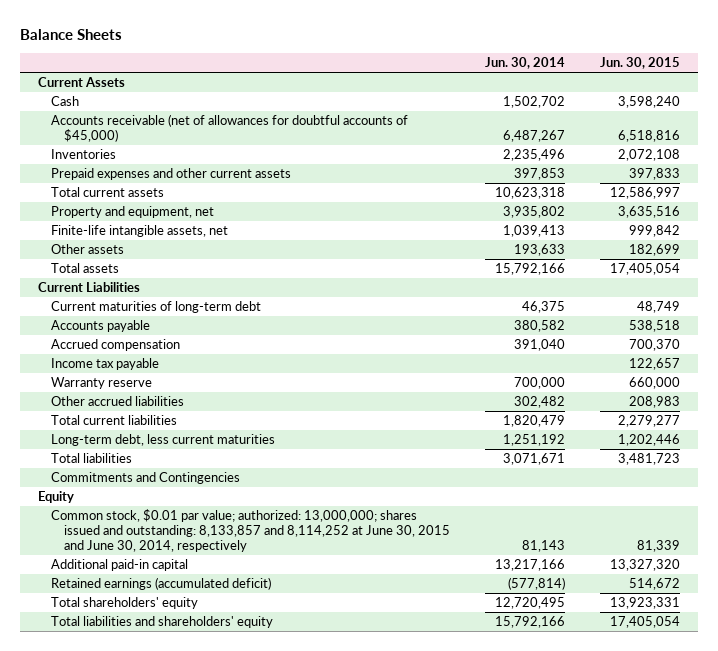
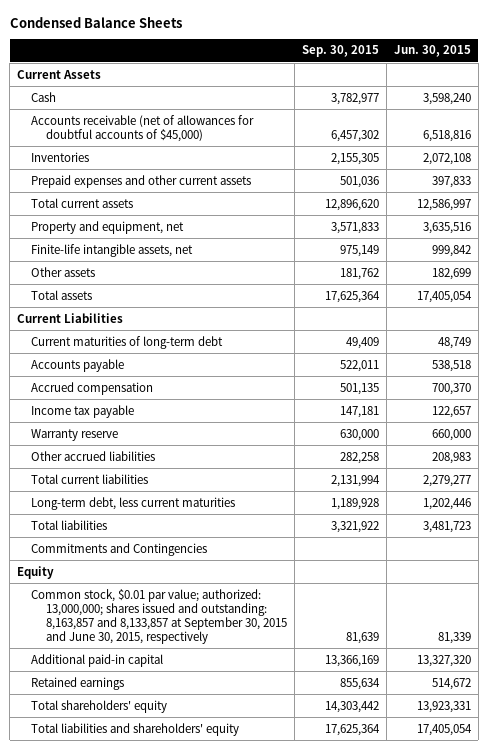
- Balance Sheets
+ Condensed Balance Sheets
- | Jun. 30, 2014 | Jun. 30, 2015
+ | Sep. 30, 2015 | Jun. 30, 2015
- Common stock, $0.01 par value; authorized: 13,000,000; shares issued and outstanding: 8,133,857 and 8,114,252 at June 30, 2015 and June 30, 2014, respectively | 81,143 | 81,339
+ Common stock, $0.01 par value; authorized: 13,000,000; shares issued and outstanding: 8,163,857 and 8,133,857 at September 30, 2015 and June 30, 2015, respectively | 81,639 | 81,339
- Retained earnings (accumulated deficit) | (577,814) | 514,672
+ Retained earnings | 855,634 | 514,672

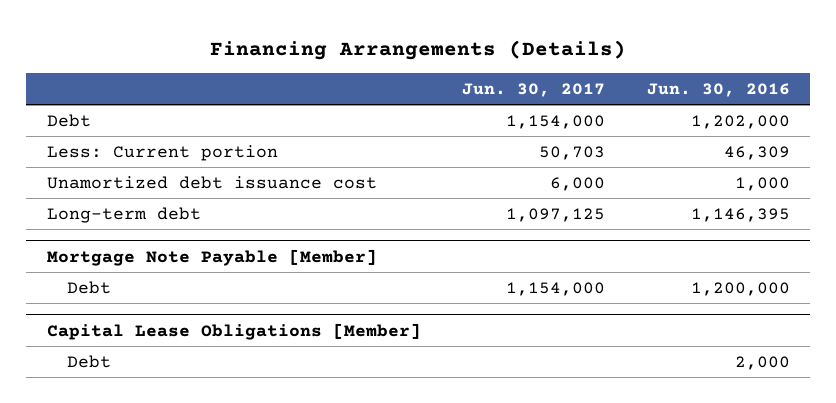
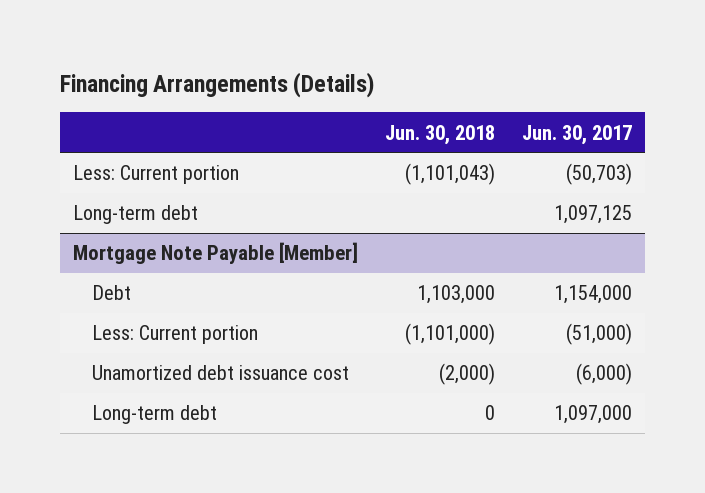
- | Jun. 30, 2017 | Jun. 30, 2016
+ | Jun. 30, 2018 | Jun. 30, 2017
- Debt | 1,154,000 | 1,202,000
- Less: Current portion | 50,703 | 46,309
- Unamortized debt issuance cost | 6,000 | 1,000
+ Less: Current portion | (1,101,043) | (50,703)
- Capital Lease Obligations [Member]
- Debt | | 2,000
@ Mortgage Note Payable [Member]
+ Less: Current portion | (1,101,000) | (51,000)
+ Unamortized debt issuance cost | (2,000) | (6,000)
+ Long-term debt | 0 | 1,097,000

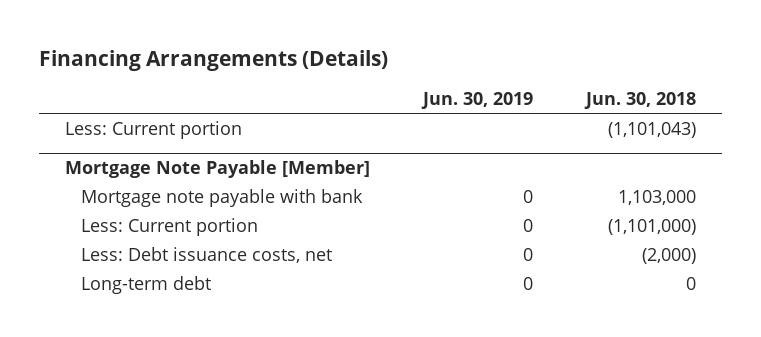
- | Jun. 30, 2018 | Jun. 30, 2017
+ | Jun. 30, 2019 | Jun. 30, 2018
- Long-term debt | | 1,097,125
@ Mortgage Note Payable [Member]
- Debt | 1,103,000 | 1,154,000
+ Mortgage note payable with bank | 0 | 1,103,000
- Unamortized debt issuance cost | (2,000) | (6,000)
+ Less: Debt issuance costs, net | 0 | (2,000)

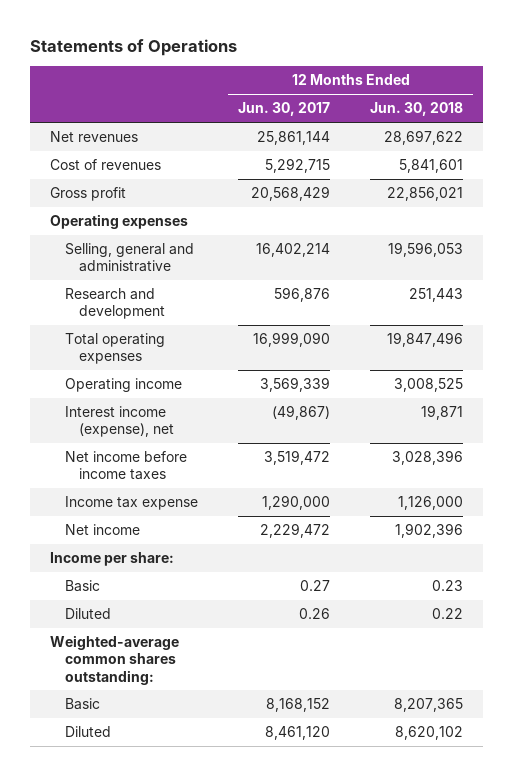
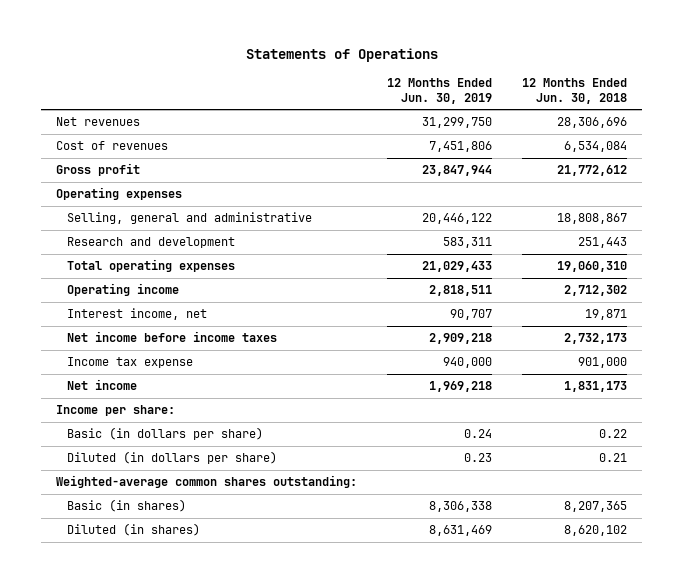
- | 12 Months Ended Jun. 30, 2017 | 12 Months Ended Jun. 30, 2018
+ | 12 Months Ended Jun. 30, 2019 | 12 Months Ended Jun. 30, 2018
- Net revenues | 25,861,144 | 28,697,622
- Cost of revenues | 5,292,715 | 5,841,601
- Gross profit | 20,568,429 | 22,856,021
+ Net revenues | 31,299,750 | 28,306,696
+ Cost of revenues | 7,451,806 | 6,534,084
+ Gross profit | 23,847,944 | 21,772,612
- Selling, general and administrative | 16,402,214 | 19,596,053
+ Selling, general and administrative | 20,446,122 | 18,808,867
- Total operating expenses | 16,999,090 | 19,847,496
- Operating income | 3,569,339 | 3,008,525
- Interest income (expense), net | (49,867) | 19,871
- Net income before income taxes | 3,519,472 | 3,028,396
- Income tax expense | 1,290,000 | 1,126,000
- Net income | 2,229,472 | 1,902,396
+ Total operating expenses | 21,029,433 | 19,060,310
+ Operating income | 2,818,511 | 2,712,302
+ Interest income, net | 90,707 | 19,871
+ Net income before income taxes | 2,909,218 | 2,732,173
+ Income tax expense | 940,000 | 901,000
+ Net income | 1,969,218 | 1,831,173
- Basic | 0.27 | 0.23
- Diluted | 0.26 | 0.22
+ Basic (in dollars per share) | 0.24 | 0.22
+ Diluted (in dollars per share) | 0.23 | 0.21
- Basic | 8,168,152 | 8,207,365
- Diluted | 8,461,120 | 8,620,102
+ Basic (in shares) | 8,306,338 | 8,207,365
+ Diluted (in shares) | 8,631,469 | 8,620,102

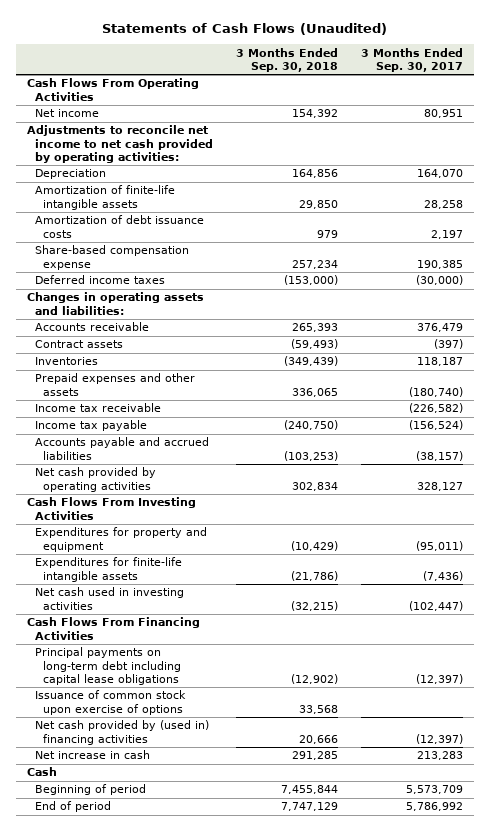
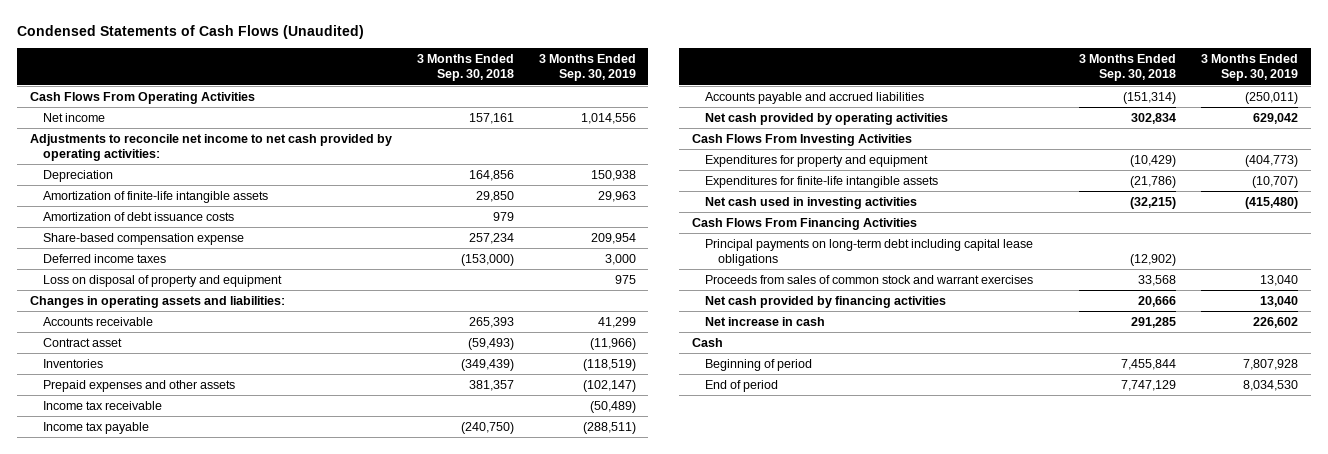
- Statements of Cash Flows (Unaudited)
+ Condensed Statements of Cash Flows (Unaudited)
- | 3 Months Ended Sep. 30, 2018 | 3 Months Ended Sep. 30, 2017
+ | 3 Months Ended Sep. 30, 2018 | 3 Months Ended Sep. 30, 2019
- Net income | 154,392 | 80,951
+ Net income | 157,161 | 1,014,556
+ Loss on disposal of property and equipment | | 975
- Contract assets | (59,493) | (397)
+ Contract asset | (59,493) | (11,966)
- Prepaid expenses and other assets | 336,065 | (180,740)
+ Prepaid expenses and other assets | 381,357 | (102,147)
- Accounts payable and accrued liabilities | (103,253) | (38,157)
+ Accounts payable and accrued liabilities | (151,314) | (250,011)
- Issuance of common stock upon exercise of options | 33,568 |
- Net cash provided by (used in) financing activities | 20,666 | (12,397)
+ Proceeds from sales of common stock and warrant exercises | 33,568 | 13,040
+ Net cash provided by financing activities | 20,666 | 13,040

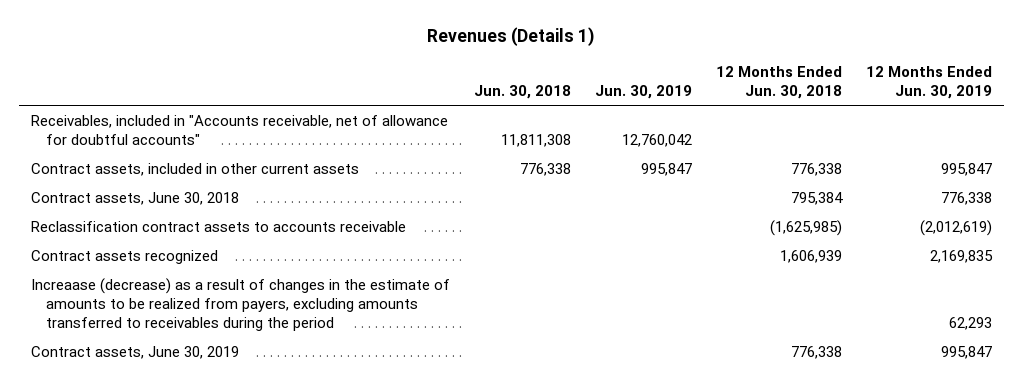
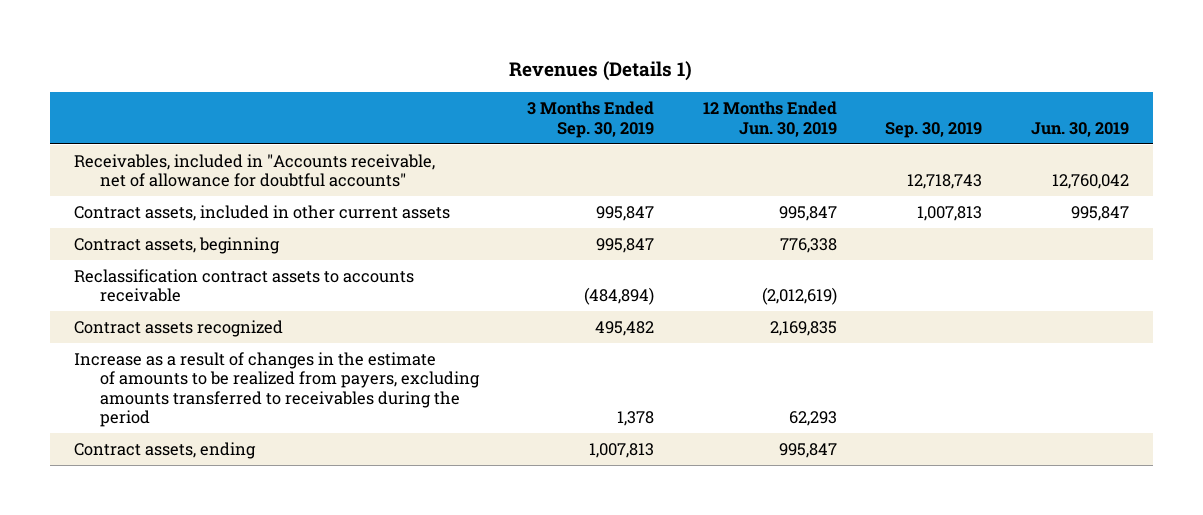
- | Jun. 30, 2018 | Jun. 30, 2019 | 12 Months Ended Jun. 30, 2018 | 12 Months Ended Jun. 30, 2019
+ | 3 Months Ended Sep. 30, 2019 | 12 Months Ended Jun. 30, 2019 | Sep. 30, 2019 | Jun. 30, 2019
- Contract assets, June 30, 2018 | | | 795,384 | 776,338
+ Contract assets, beginning | 995,847 | 776,338 | |
- Increaase (decrease) as a result of changes in the estimate of amounts to be realized from payers, excluding amounts transferred to receivables during the period | | | | 62,293
- Contract assets, June 30, 2019 | | | 776,338 | 995,847
+ Increase as a result of changes in the estimate of amounts to be realized from payers, excluding amounts transferred to receivables during the period | 1,378 | 62,293 | |
+ Contract assets, ending | 1,007,813 | 995,847 | |

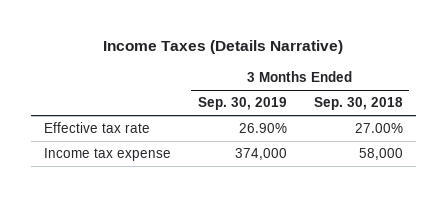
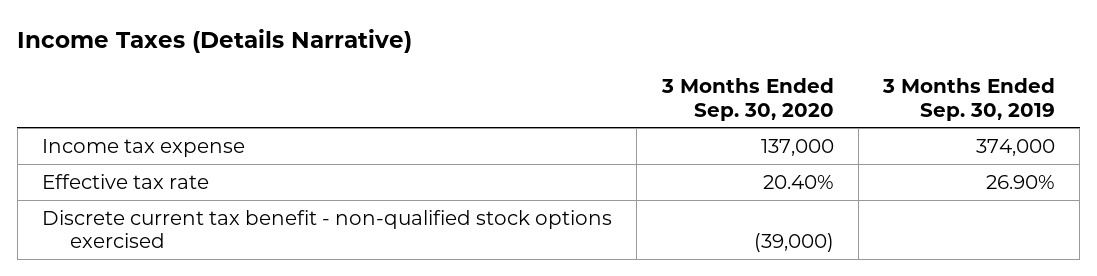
- | 3 Months Ended Sep. 30, 2019 | 3 Months Ended Sep. 30, 2018
+ | 3 Months Ended Sep. 30, 2020 | 3 Months Ended Sep. 30, 2019
moved down: Effective tax rate | 20.40% | 26.90%
+ Discrete current tax benefit - non-qualified stock options exercised | (39,000) |

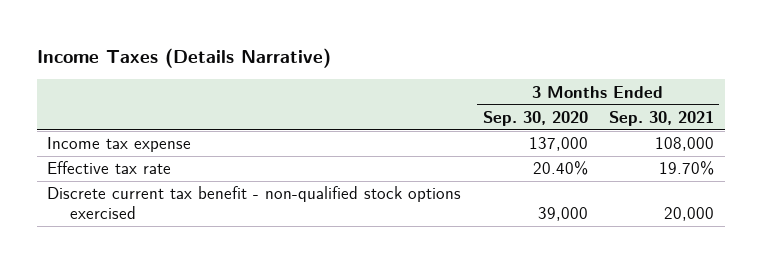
- | 3 Months Ended Sep. 30, 2020 | 3 Months Ended Sep. 30, 2019
+ | 3 Months Ended Sep. 30, 2020 | 3 Months Ended Sep. 30, 2021
- Discrete current tax benefit - non-qualified stock options exercised | (39,000) |
+ Discrete current tax benefit - non-qualified stock options exercised | 39,000 | 20,000

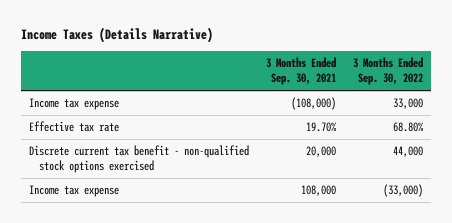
- | 3 Months Ended Sep. 30, 2020 | 3 Months Ended Sep. 30, 2021
+ | 3 Months Ended Sep. 30, 2021 | 3 Months Ended Sep. 30, 2022
+ Income tax expense | (108,000) | 33,000
moved down: Income tax expense | 108,000 | (33,000)

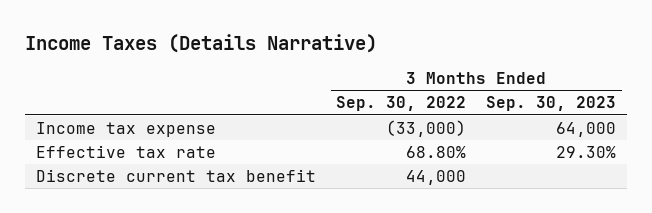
- | 3 Months Ended Sep. 30, 2021 | 3 Months Ended Sep. 30, 2022
+ | 3 Months Ended Sep. 30, 2022 | 3 Months Ended Sep. 30, 2023
- Income tax expense | (108,000) | 33,000
- Discrete current tax benefit - non-qualified stock options exercised | 20,000 | 44,000
moved down: Effective tax rate | 68.80% | 29.30%
+ Discrete current tax benefit | 44,000 |

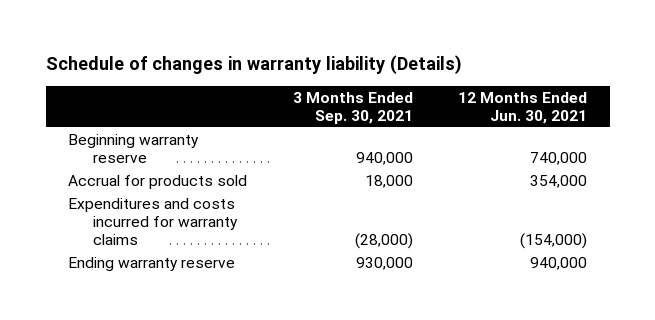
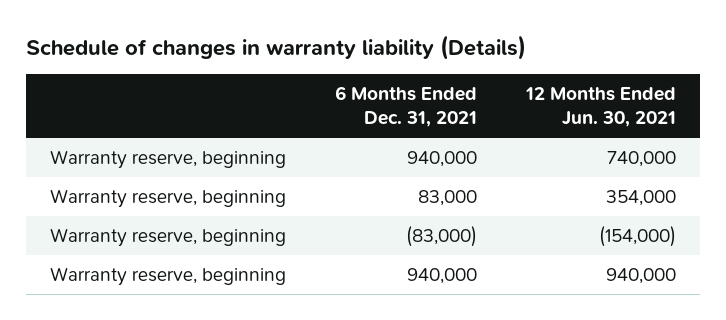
- | 3 Months Ended Sep. 30, 2021 | 12 Months Ended Jun. 30, 2021
+ | 6 Months Ended Dec. 31, 2021 | 12 Months Ended Jun. 30, 2021
- Beginning warranty reserve | 940,000 | 740,000
- Accrual for products sold | 18,000 | 354,000
- Expenditures and costs incurred for warranty claims | (28,000) | (154,000)
- Ending warranty reserve | 930,000 | 940,000
+ Warranty reserve, beginning | 940,000 | 740,000
+ Warranty reserve, beginning | 83,000 | 354,000
+ Warranty reserve, beginning | (83,000) | (154,000)
+ Warranty reserve, beginning | 940,000 | 940,000

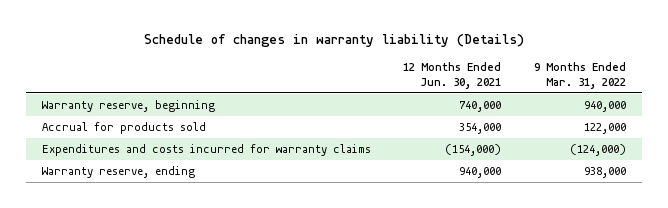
- | 6 Months Ended Dec. 31, 2021 | 12 Months Ended Jun. 30, 2021
+ | 12 Months Ended Jun. 30, 2021 | 9 Months Ended Mar. 31, 2022
- Warranty reserve, beginning | 83,000 | 354,000
- Warranty reserve, beginning | (83,000) | (154,000)
- Warranty reserve, beginning | 940,000 | 940,000
+ Accrual for products sold | 354,000 | 122,000
+ Expenditures and costs incurred for warranty claims | (154,000) | (124,000)
+ Warranty reserve, ending | 940,000 | 938,000

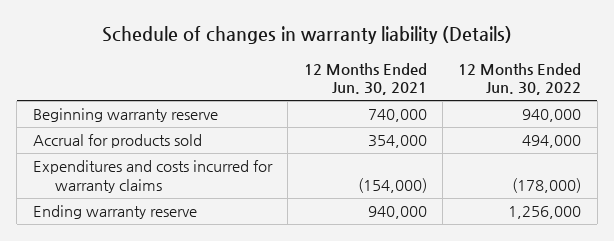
- | 12 Months Ended Jun. 30, 2021 | 9 Months Ended Mar. 31, 2022
+ | 12 Months Ended Jun. 30, 2021 | 12 Months Ended Jun. 30, 2022
- Warranty reserve, beginning | 740,000 | 940,000
+ Beginning warranty reserve | 740,000 | 940,000
- Warranty reserve, ending | 940,000 | 938,000
+ Ending warranty reserve | 940,000 | 1,256,000

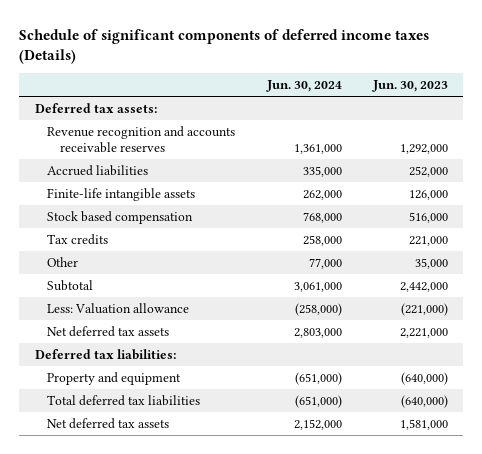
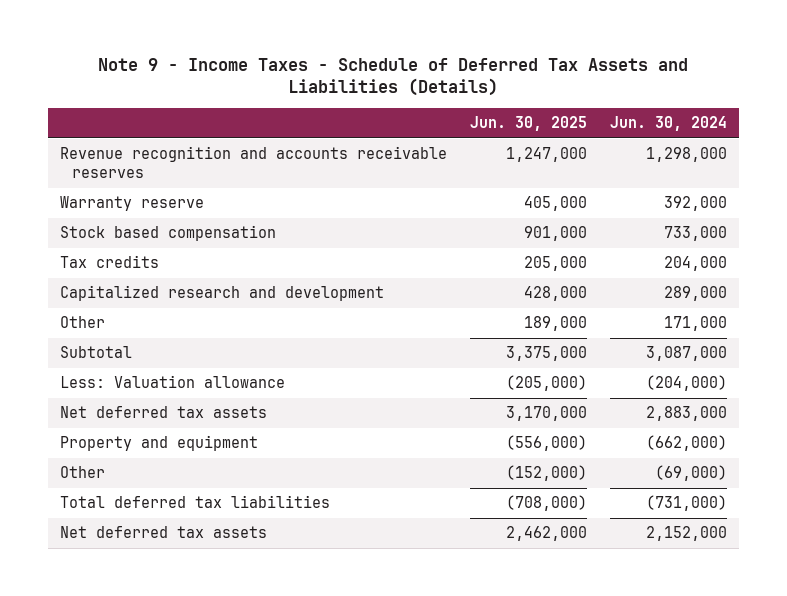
- Schedule of significant components of deferred income taxes (Details)
+ Note 9 - Income Taxes - Schedule of Deferred Tax Assets and Liabilities (Details)
- | Jun. 30, 2024 | Jun. 30, 2023
+ | Jun. 30, 2025 | Jun. 30, 2024
- Deferred tax assets:
- Revenue recognition and accounts receivable reserves | 1,361,000 | 1,292,000
- Accrued liabilities | 335,000 | 252,000
- Finite-life intangible assets | 262,000 | 126,000
- Stock based compensation | 768,000 | 516,000
- Tax credits | 258,000 | 221,000
- Other | 77,000 | 35,000
- Subtotal | 3,061,000 | 2,442,000
- Less: Valuation allowance | (258,000) | (221,000)
- Net deferred tax assets | 2,803,000 | 2,221,000
- Deferred tax liabilities:
- Property and equipment | (651,000) | (640,000)
- Total deferred tax liabilities | (651,000) | (640,000)
+ Revenue recognition and accounts receivable reserves | 1,247,000 | 1,298,000
+ Warranty reserve | 405,000 | 392,000
+ Stock based compensation | 901,000 | 733,000
+ Tax credits | 205,000 | 204,000
+ Capitalized research and development | 428,000 | 289,000
+ Other | 189,000 | 171,000
+ Subtotal | 3,375,000 | 3,087,000
+ Less: Valuation allowance | (205,000) | (204,000)
+ Net deferred tax assets | 3,170,000 | 2,883,000
+ Property and equipment | (556,000) | (662,000)
+ Other | (152,000) | (69,000)
+ Total deferred tax liabilities | (708,000) | (731,000)

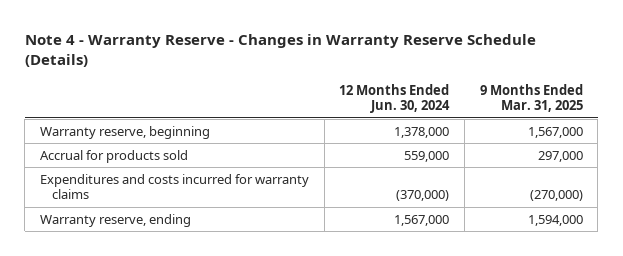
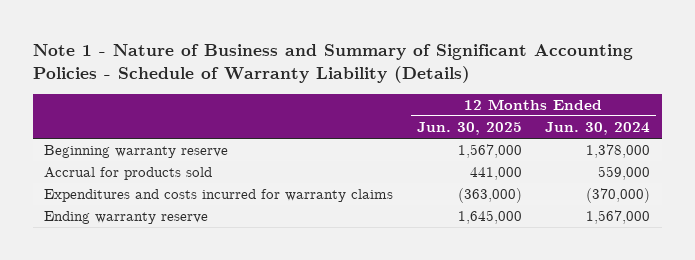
- Note 4 - Warranty Reserve - Changes in Warranty Reserve Schedule (Details)
+ Note 1 - Nature of Business and Summary of Significant Accounting Policies - Schedule of Warranty Liability (Details)
- | 12 Months Ended Jun. 30, 2024 | 9 Months Ended Mar. 31, 2025
+ | 12 Months Ended Jun. 30, 2025 | 12 Months Ended Jun. 30, 2024
- Warranty reserve, beginning | 1,378,000 | 1,567,000
+ Beginning warranty reserve | 1,567,000 | 1,378,000
- Warranty reserve, ending | 1,567,000 | 1,594,000
+ Ending warranty reserve | 1,645,000 | 1,567,000

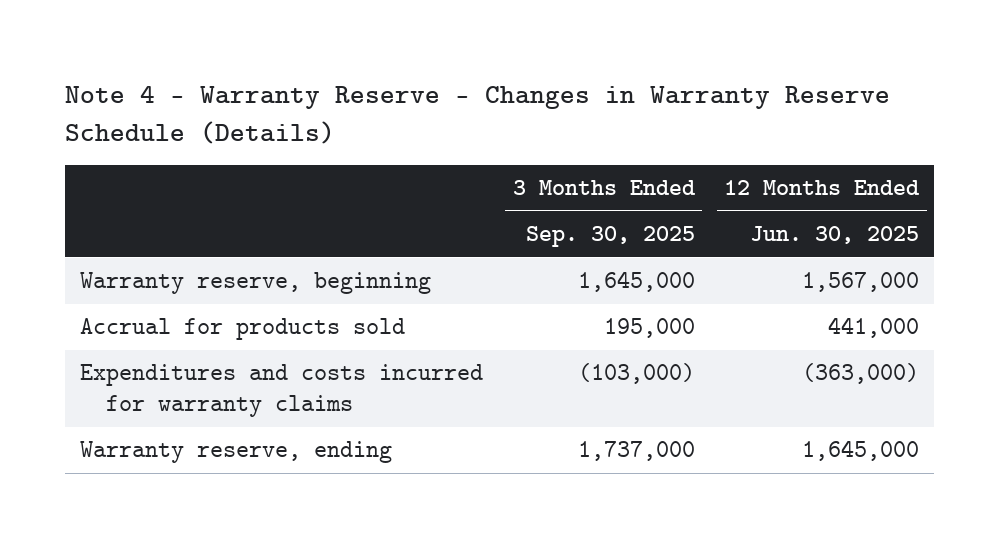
- Note 1 - Nature of Business and Summary of Significant Accounting Policies - Schedule of Warranty Liability (Details)
+ Note 4 - Warranty Reserve - Changes in Warranty Reserve Schedule (Details)
- | 12 Months Ended Jun. 30, 2025 | 12 Months Ended Jun. 30, 2024
+ | 3 Months Ended Sep. 30, 2025 | 12 Months Ended Jun. 30, 2025
- Beginning warranty reserve | 1,567,000 | 1,378,000
+ Warranty reserve, beginning | 1,645,000 | 1,567,000
- Ending warranty reserve | 1,645,000 | 1,567,000
+ Warranty reserve, ending | 1,737,000 | 1,645,000

